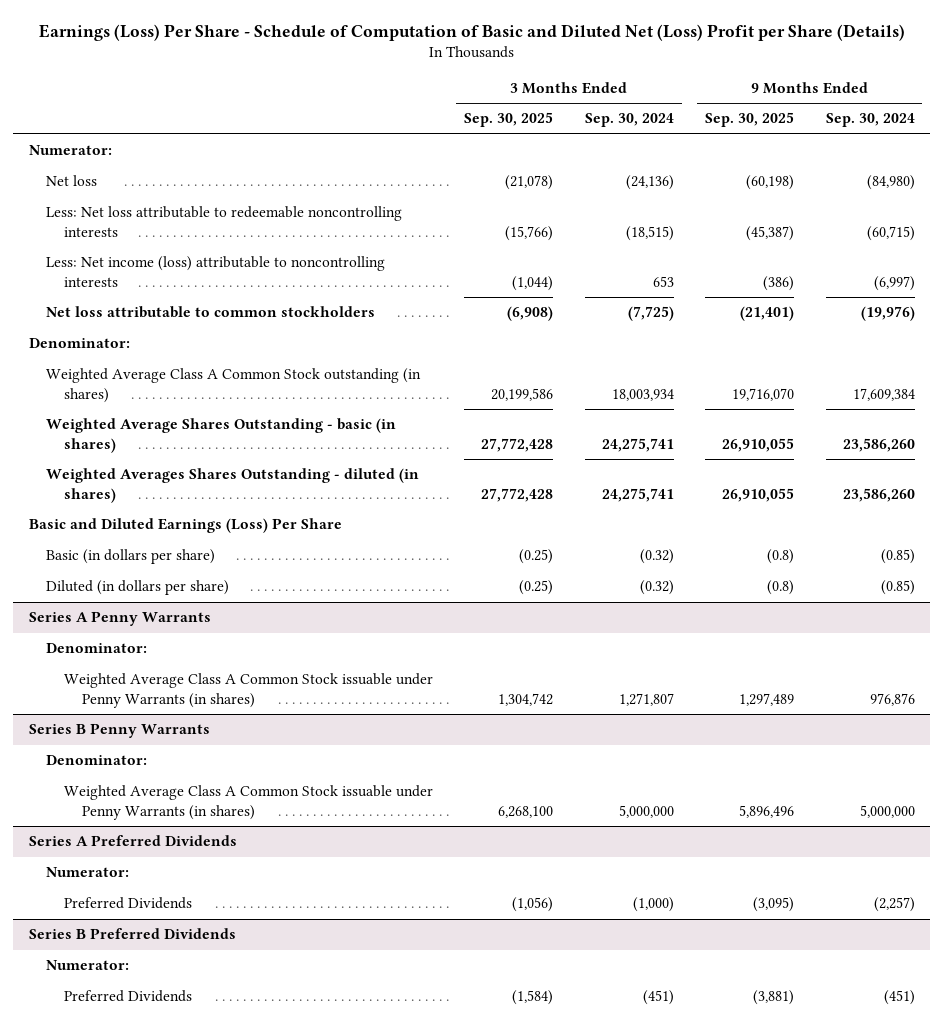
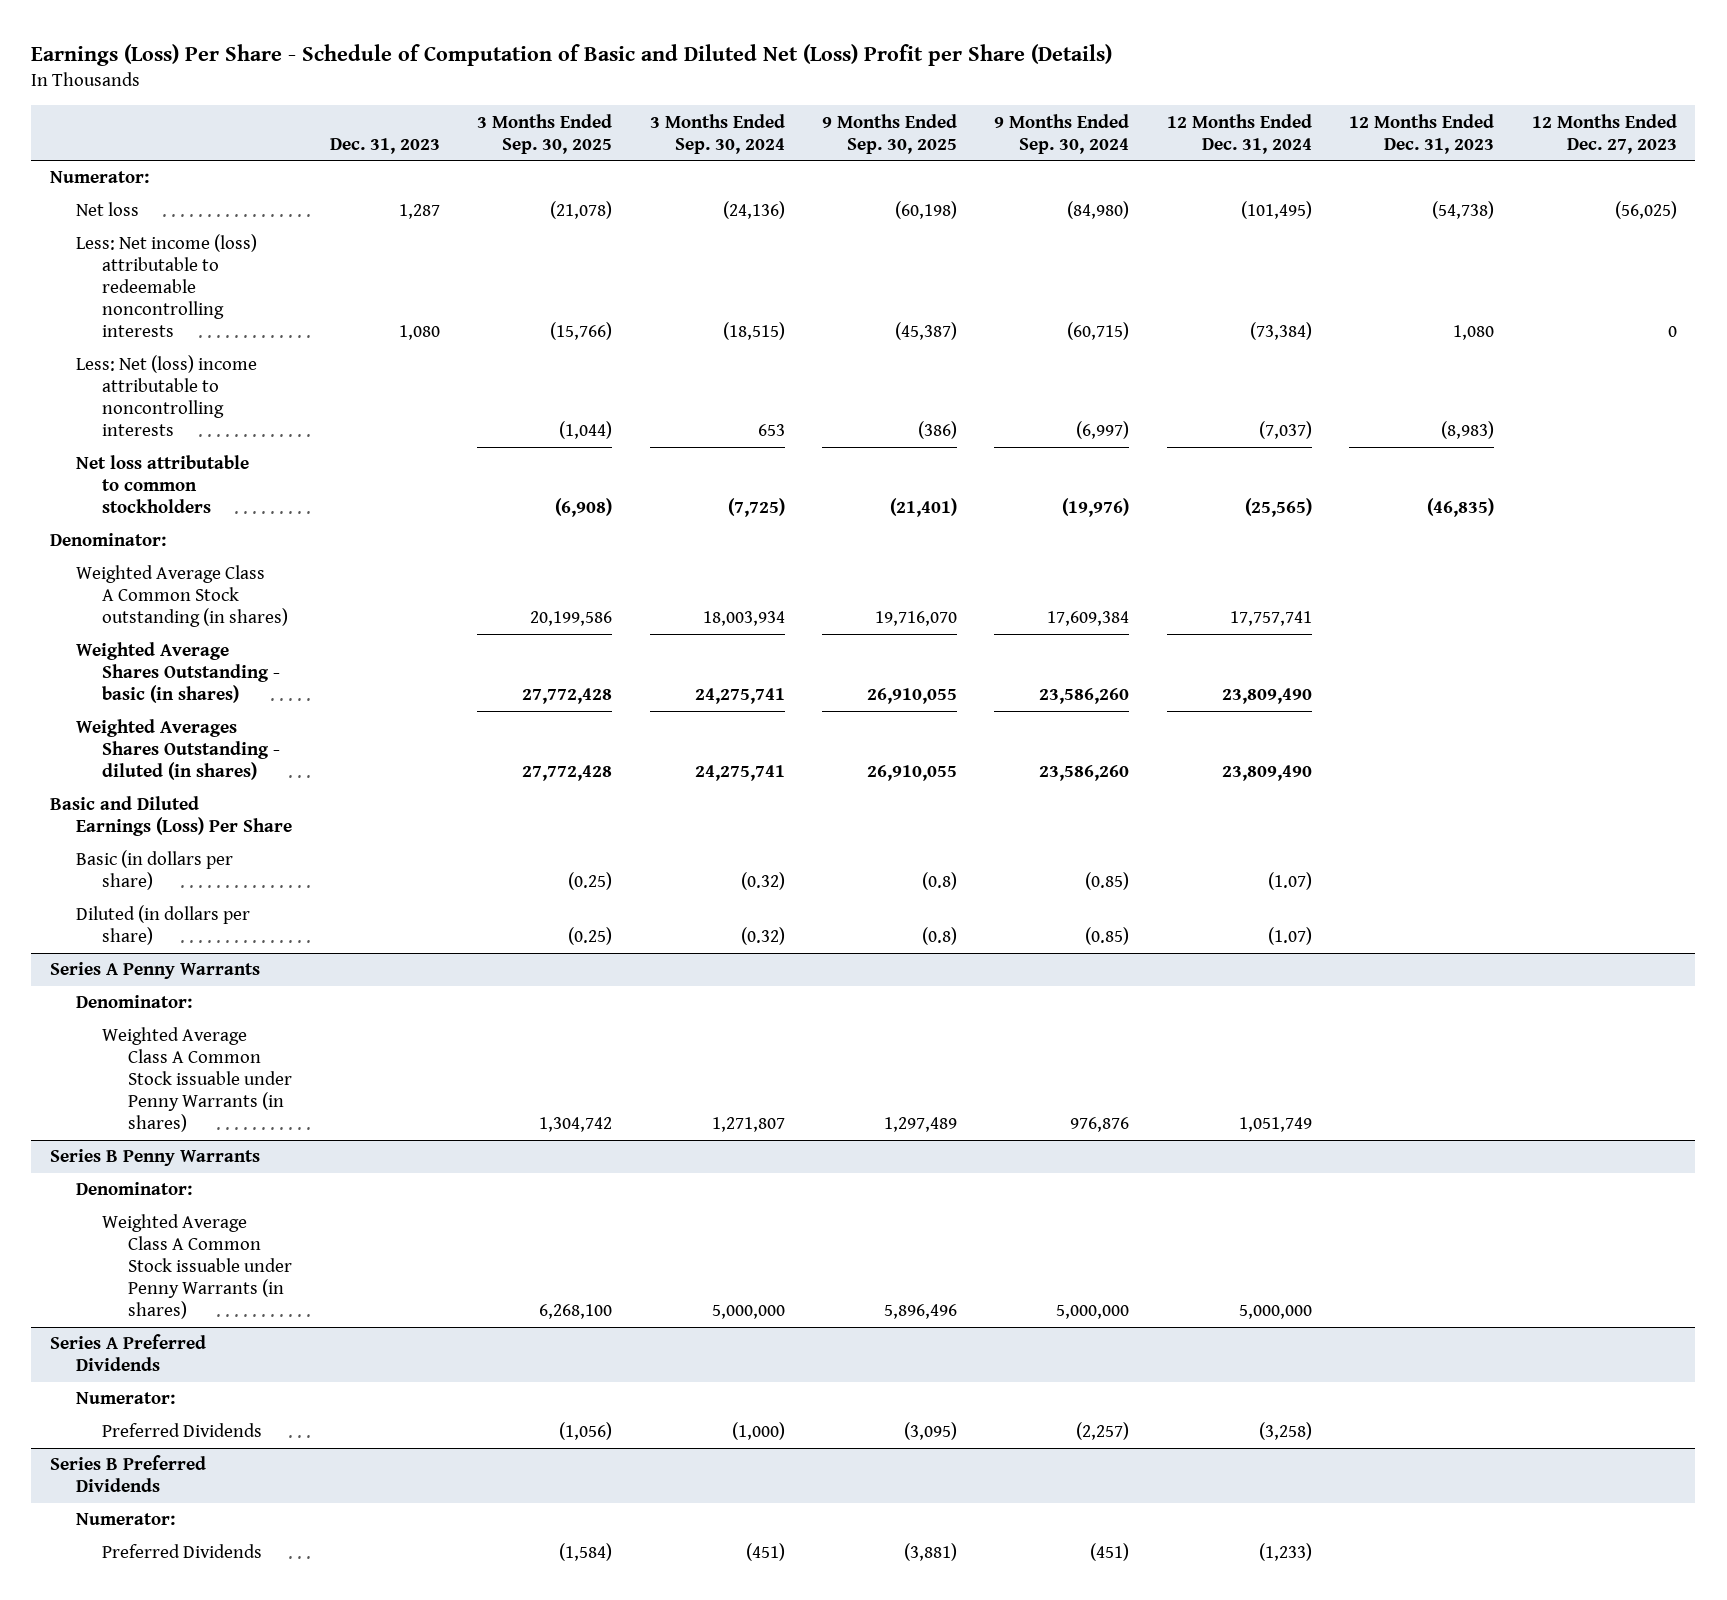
- | 3 Months Ended Sep. 30, 2025 | 3 Months Ended Sep. 30, 2024 | 9 Months Ended Sep. 30, 2025 | 9 Months Ended Sep. 30, 2024
+ | Dec. 31, 2023 | 3 Months Ended Sep. 30, 2025 | 3 Months Ended Sep. 30, 2024 | 9 Months Ended Sep. 30, 2025 | 9 Months Ended Sep. 30, 2024 | 12 Months Ended Dec. 31, 2024 | 12 Months Ended Dec. 31, 2023 | 12 Months Ended Dec. 27, 2023
- Less: Net loss attributable to redeemable noncontrolling interests | (15,766) | (18,515) | (45,387) | (60,715)
- Less: Net income (loss) attributable to noncontrolling interests | (1,044) | 653 | (386) | (6,997)
+ Less: Net income (loss) attributable to redeemable noncontrolling interests | 1,080 | (15,766) | (18,515) | (45,387) | (60,715) | (73,384) | 1,080 | 0
+ Less: Net (loss) income attributable to noncontrolling interests | | (1,044) | 653 | (386) | (6,997) | (7,037) | (8,983) |

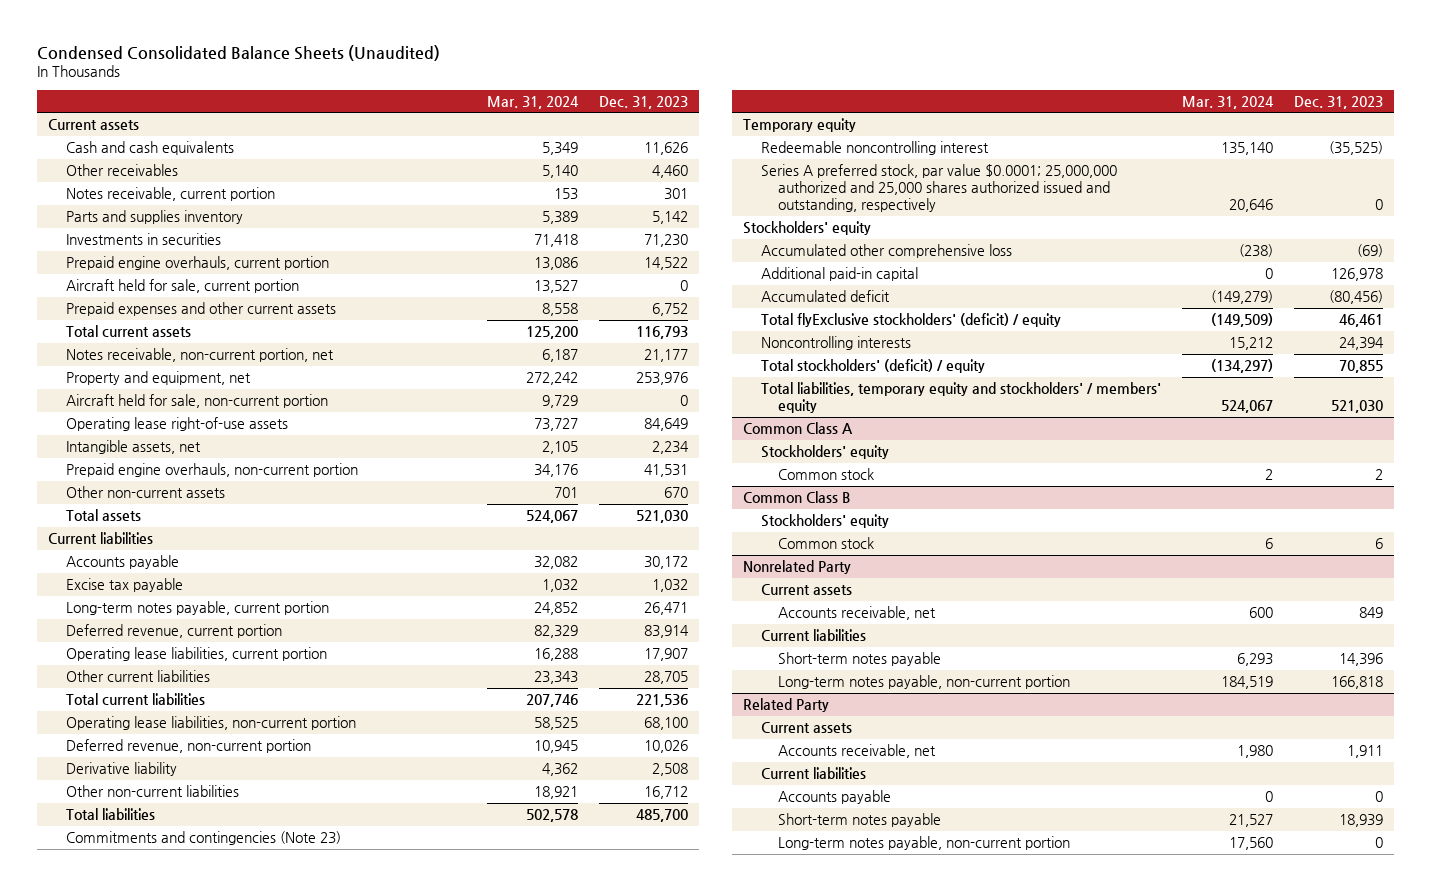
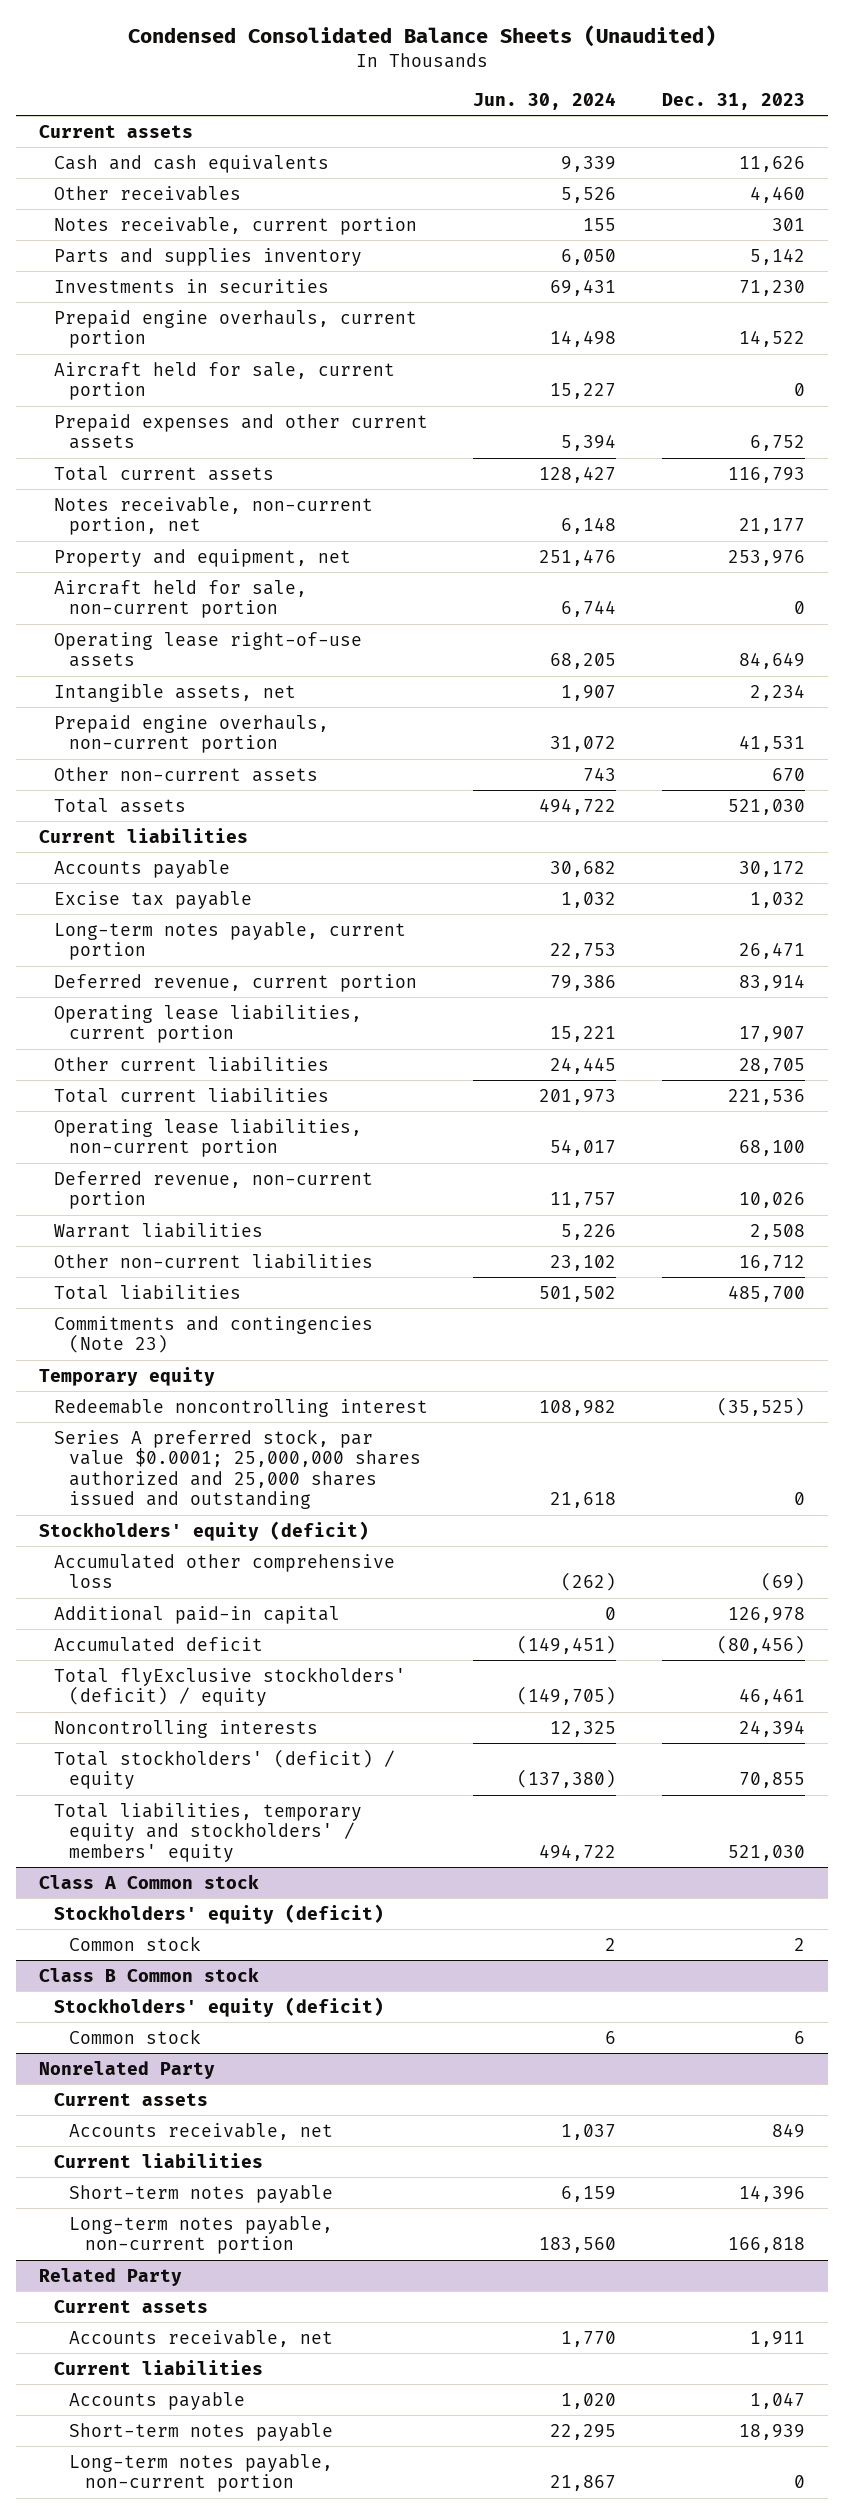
- | Mar. 31, 2024 | Dec. 31, 2023
+ | Jun. 30, 2024 | Dec. 31, 2023
- Derivative liability | 4,362 | 2,508
+ Warrant liabilities | 5,226 | 2,508
- Series A preferred stock, par value $0.0001; 25,000,000 authorized and 25,000 shares authorized issued and outstanding, respectively | 20,646 | 0
- Stockholders' equity
+ Series A preferred stock, par value $0.0001; 25,000,000 shares authorized and 25,000 shares issued and outstanding | 21,618 | 0
+ Stockholders' equity (deficit)
- Common Class A
- Stockholders' equity
+ Class A Common stock
+ Stockholders' equity (deficit)
- Common Class B
- Stockholders' equity
+ Class B Common stock
+ Stockholders' equity (deficit)
@ Related Party
- Accounts payable | 0 | 0
+ Accounts payable | 1,020 | 1,047

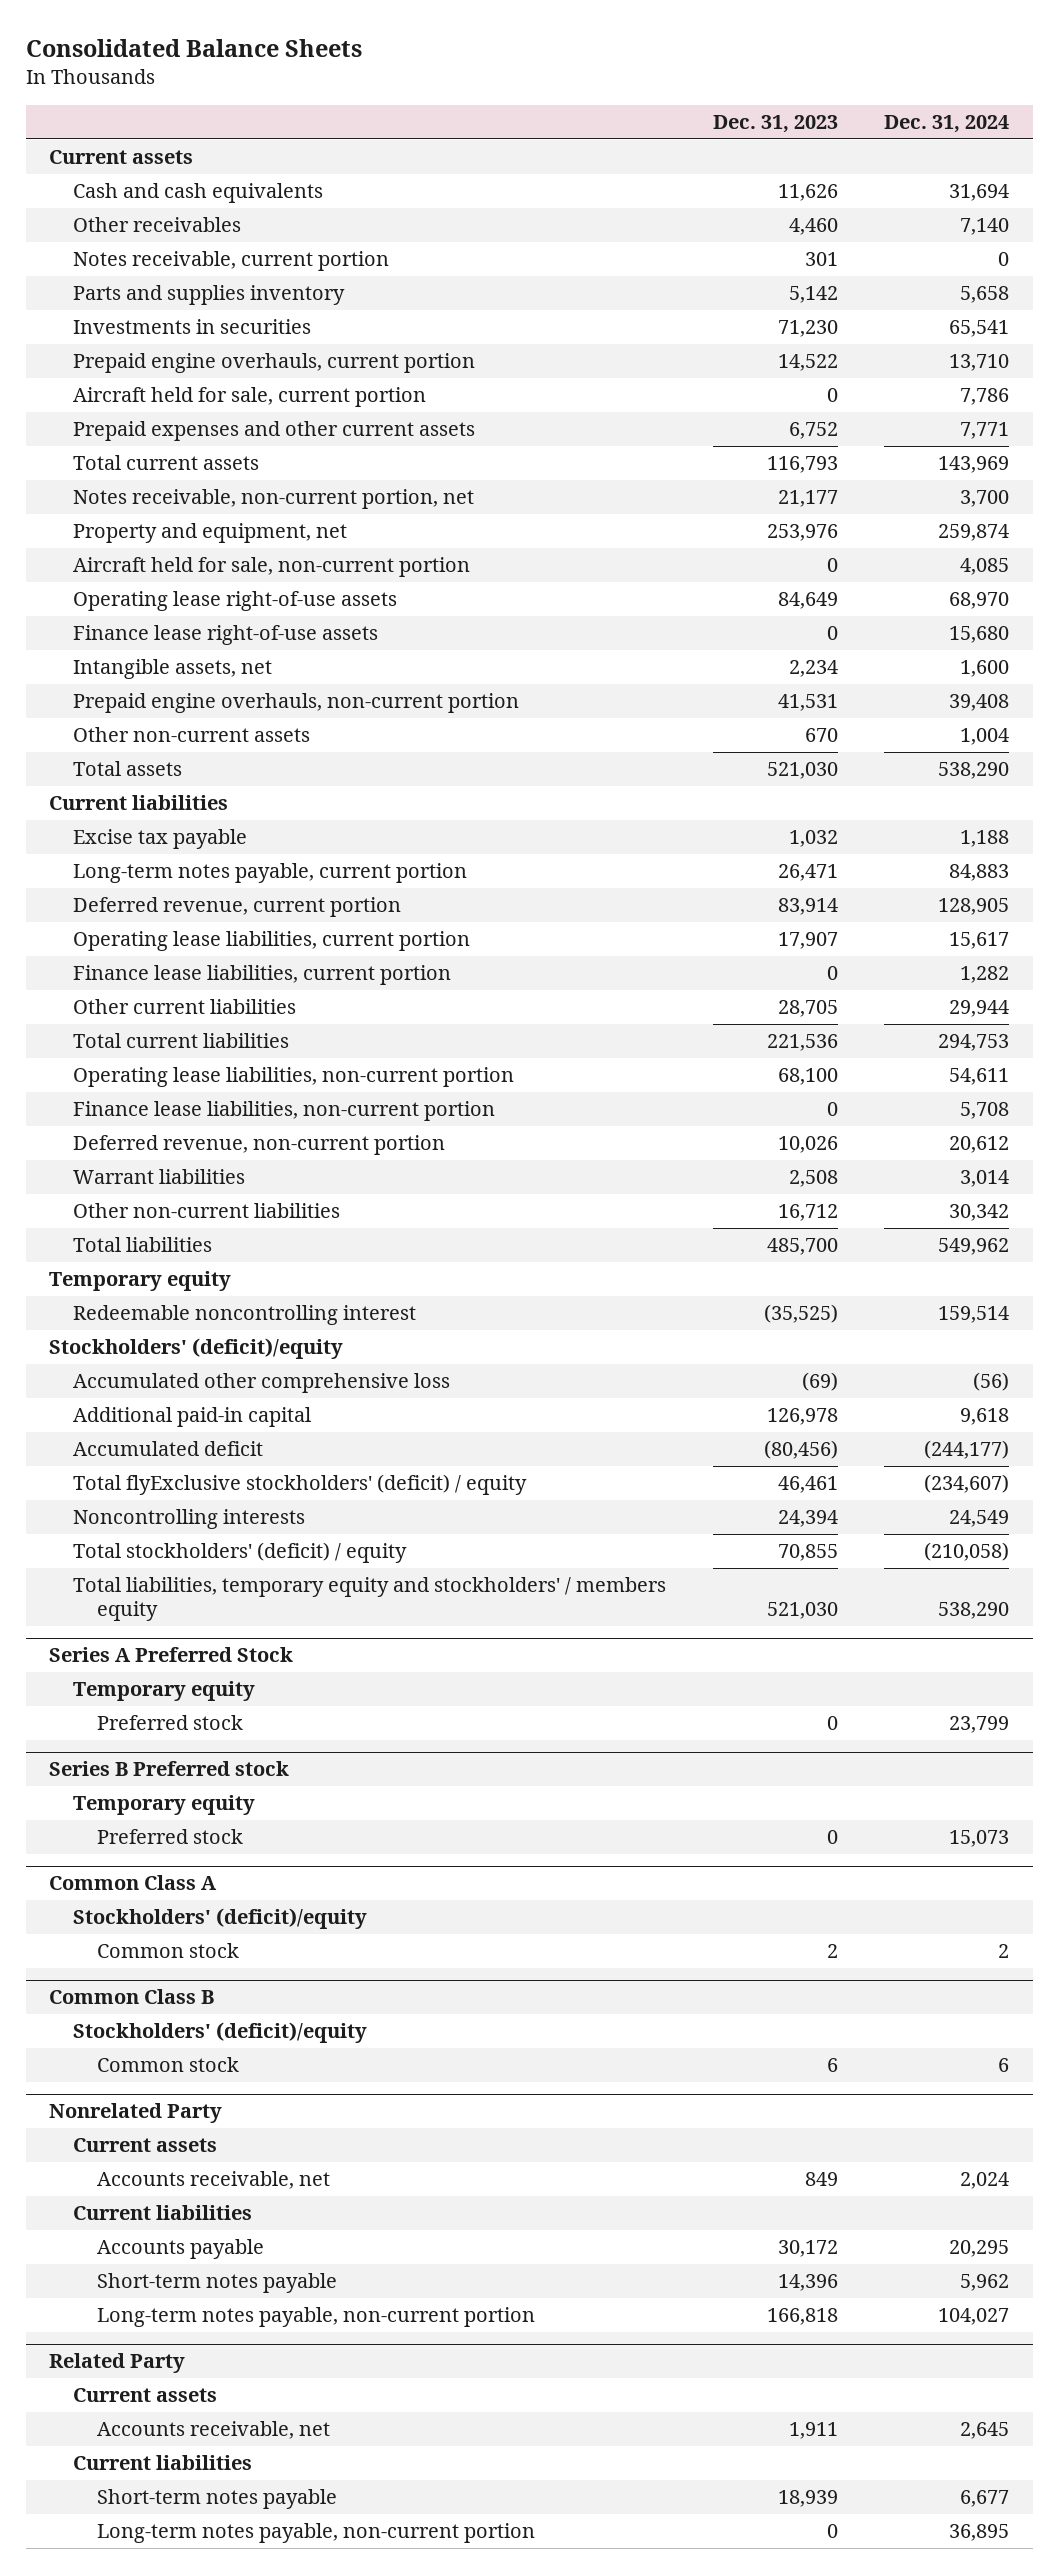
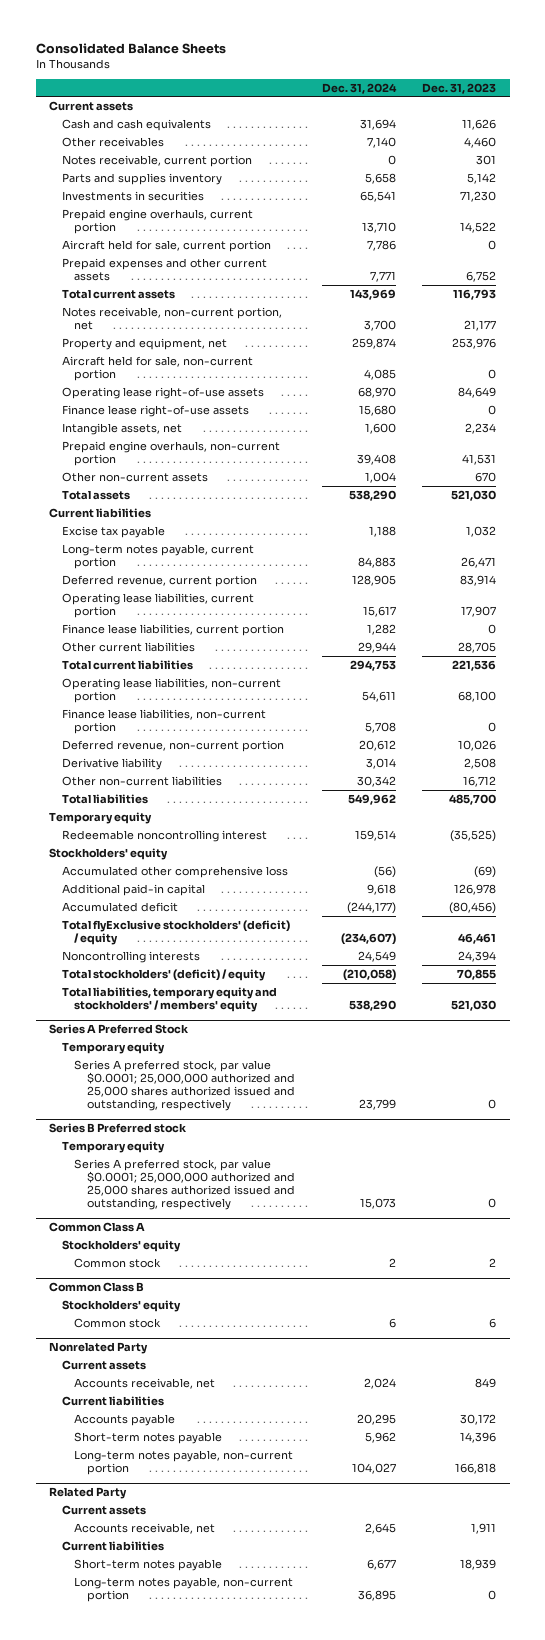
- | Dec. 31, 2023 | Dec. 31, 2024
+ | Dec. 31, 2024 | Dec. 31, 2023
- Warrant liabilities | 2,508 | 3,014
+ Derivative liability | 3,014 | 2,508
- Stockholders' (deficit)/equity
+ Stockholders' equity
- Total liabilities, temporary equity and stockholders' / members equity | 521,030 | 538,290
+ Total liabilities, temporary equity and stockholders' / members' equity | 538,290 | 521,030
@ Series A Preferred Stock
- Preferred stock | 0 | 23,799
+ Series A preferred stock, par value $0.0001; 25,000,000 authorized and 25,000 shares authorized issued and outstanding, respectively | 23,799 | 0
@ Series B Preferred stock
- Preferred stock | 0 | 15,073
+ Series A preferred stock, par value $0.0001; 25,000,000 authorized and 25,000 shares authorized issued and outstanding, respectively | 15,073 | 0
@ Common Class A
- Stockholders' (deficit)/equity
+ Stockholders' equity
@ Common Class B
- Stockholders' (deficit)/equity
+ Stockholders' equity

